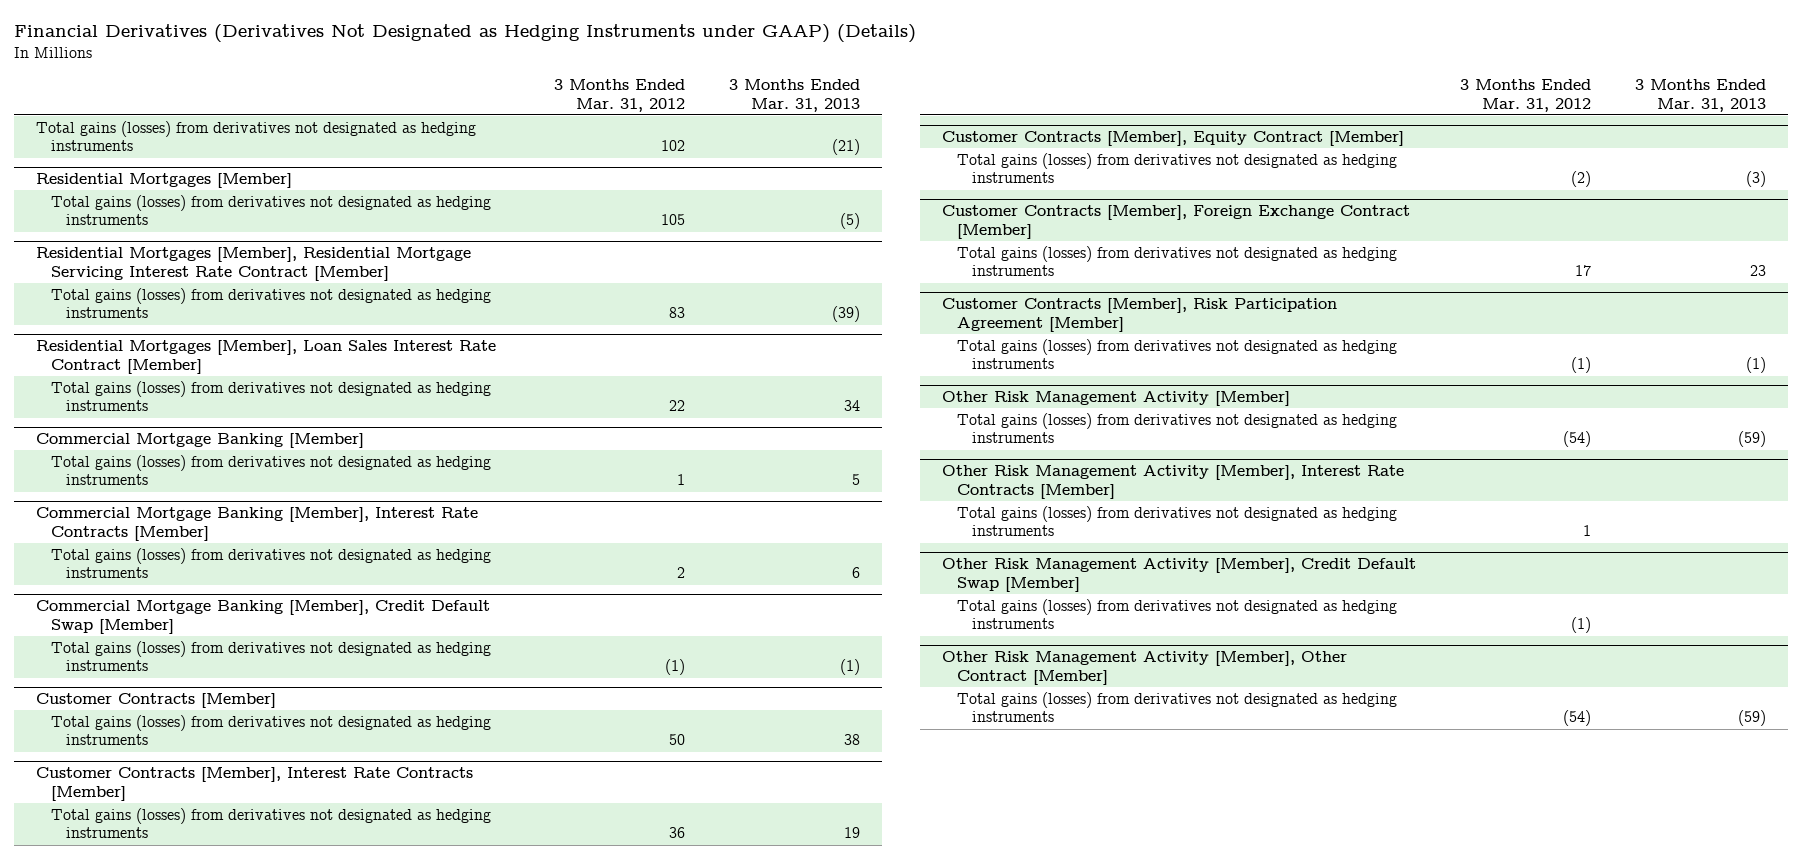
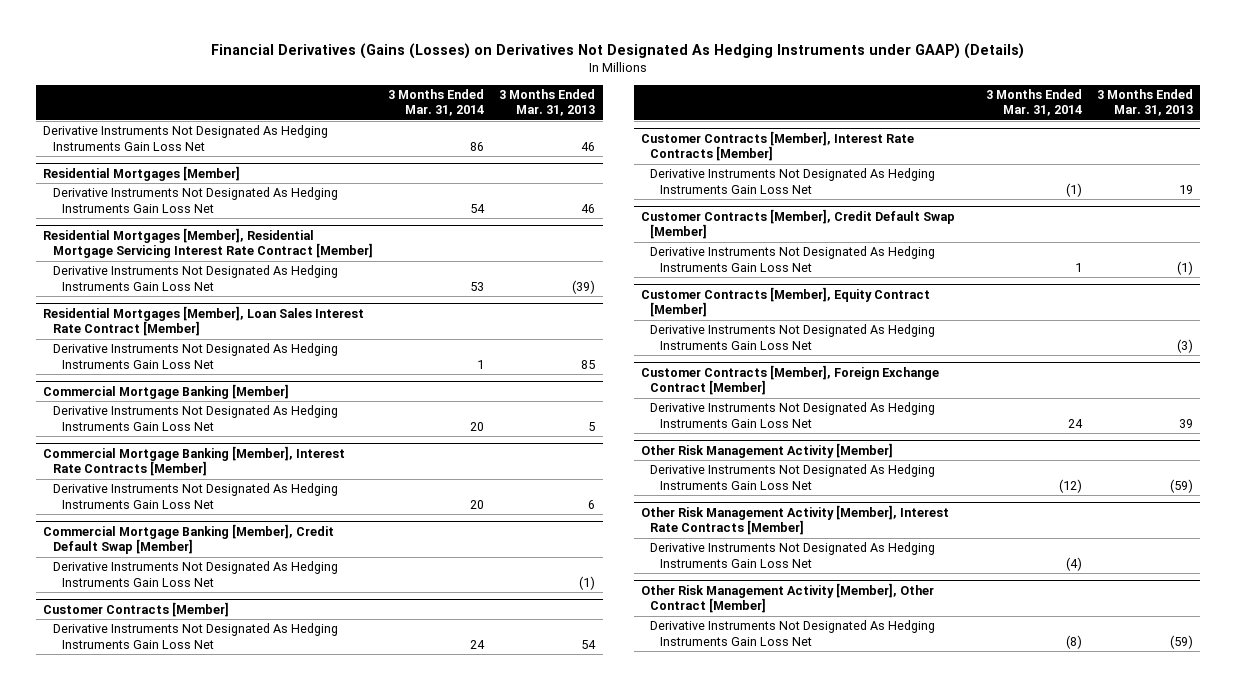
- Financial Derivatives (Derivatives Not Designated as Hedging Instruments under GAAP) (Details)
+ Financial Derivatives (Gains (Losses) on Derivatives Not Designated As Hedging Instruments under GAAP) (Details)
- | 3 Months Ended Mar. 31, 2012 | 3 Months Ended Mar. 31, 2013
+ | 3 Months Ended Mar. 31, 2014 | 3 Months Ended Mar. 31, 2013
- Total gains (losses) from derivatives not designated as hedging instruments | 102 | (21)
+ Derivative Instruments Not Designated As Hedging Instruments Gain Loss Net | 86 | 46
@ Residential Mortgages [Member]
- Total gains (losses) from derivatives not designated as hedging instruments | 105 | (5)
+ Derivative Instruments Not Designated As Hedging Instruments Gain Loss Net | 54 | 46
@ Residential Mortgages [Member], Residential Mortgage Servicing Interest Rate Contract [Member]
- Total gains (losses) from derivatives not designated as hedging instruments | 83 | (39)
+ Derivative Instruments Not Designated As Hedging Instruments Gain Loss Net | 53 | (39)
@ Residential Mortgages [Member], Loan Sales Interest Rate Contract [Member]
- Total gains (losses) from derivatives not designated as hedging instruments | 22 | 34
+ Derivative Instruments Not Designated As Hedging Instruments Gain Loss Net | 1 | 85
@ Commercial Mortgage Banking [Member]
- Total gains (losses) from derivatives not designated as hedging instruments | 1 | 5
+ Derivative Instruments Not Designated As Hedging Instruments Gain Loss Net | 20 | 5
@ Commercial Mortgage Banking [Member], Interest Rate Contracts [Member]
- Total gains (losses) from derivatives not designated as hedging instruments | 2 | 6
+ Derivative Instruments Not Designated As Hedging Instruments Gain Loss Net | 20 | 6
@ Commercial Mortgage Banking [Member], Credit Default Swap [Member]
- Total gains (losses) from derivatives not designated as hedging instruments | (1) | (1)
+ Derivative Instruments Not Designated As Hedging Instruments Gain Loss Net | | (1)
@ Customer Contracts [Member]
- Total gains (losses) from derivatives not designated as hedging instruments | 50 | 38
+ Derivative Instruments Not Designated As Hedging Instruments Gain Loss Net | 24 | 54
@ Customer Contracts [Member], Interest Rate Contracts [Member]
- Total gains (losses) from derivatives not designated as hedging instruments | 36 | 19
+ Derivative Instruments Not Designated As Hedging Instruments Gain Loss Net | (1) | 19
+ Customer Contracts [Member], Credit Default Swap [Member]
+ Derivative Instruments Not Designated As Hedging Instruments Gain Loss Net | 1 | (1)
@ Customer Contracts [Member], Equity Contract [Member]
- Total gains (losses) from derivatives not designated as hedging instruments | (2) | (3)
+ Derivative Instruments Not Designated As Hedging Instruments Gain Loss Net | | (3)
@ Customer Contracts [Member], Foreign Exchange Contract [Member]
- Total gains (losses) from derivatives not designated as hedging instruments | 17 | 23
- Customer Contracts [Member], Risk Participation Agreement [Member]
- Total gains (losses) from derivatives not designated as hedging instruments | (1) | (1)
@ Customer Contracts [Member], Foreign Exchange Contract [Member]
+ Derivative Instruments Not Designated As Hedging Instruments Gain Loss Net | 24 | 39
@ Other Risk Management Activity [Member]
- Total gains (losses) from derivatives not designated as hedging instruments | (54) | (59)
+ Derivative Instruments Not Designated As Hedging Instruments Gain Loss Net | (12) | (59)
@ Other Risk Management Activity [Member], Interest Rate Contracts [Member]
- Total gains (losses) from derivatives not designated as hedging instruments | 1 |
- Other Risk Management Activity [Member], Credit Default Swap [Member]
- Total gains (losses) from derivatives not designated as hedging instruments | (1) |
@ Other Risk Management Activity [Member], Interest Rate Contracts [Member]
+ Derivative Instruments Not Designated As Hedging Instruments Gain Loss Net | (4) |
@ Other Risk Management Activity [Member], Other Contract [Member]
- Total gains (losses) from derivatives not designated as hedging instruments | (54) | (59)
+ Derivative Instruments Not Designated As Hedging Instruments Gain Loss Net | (8) | (59)

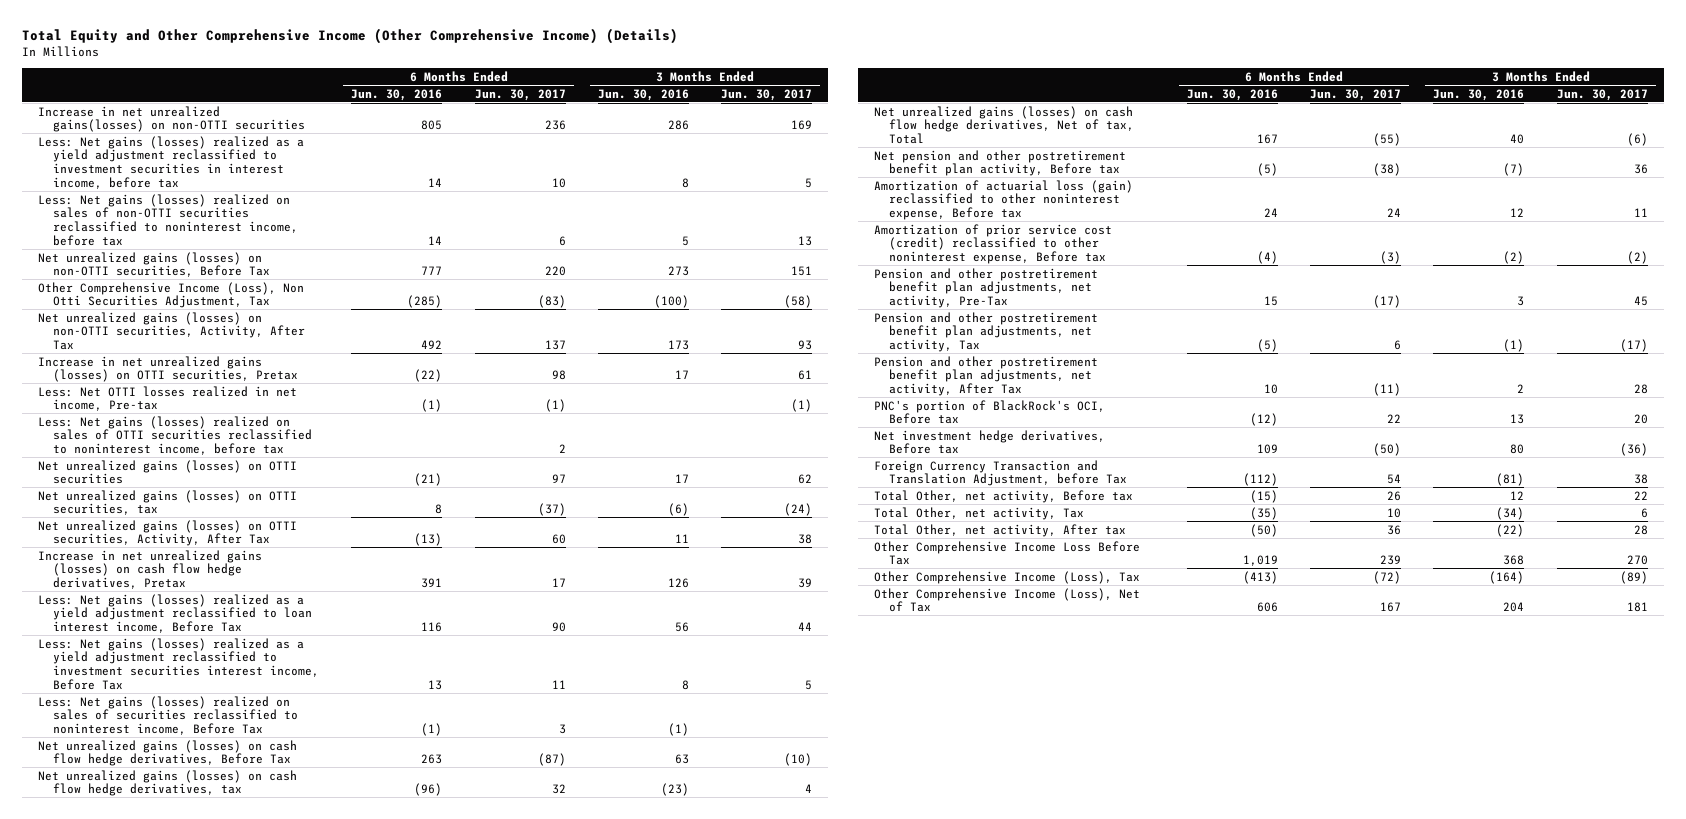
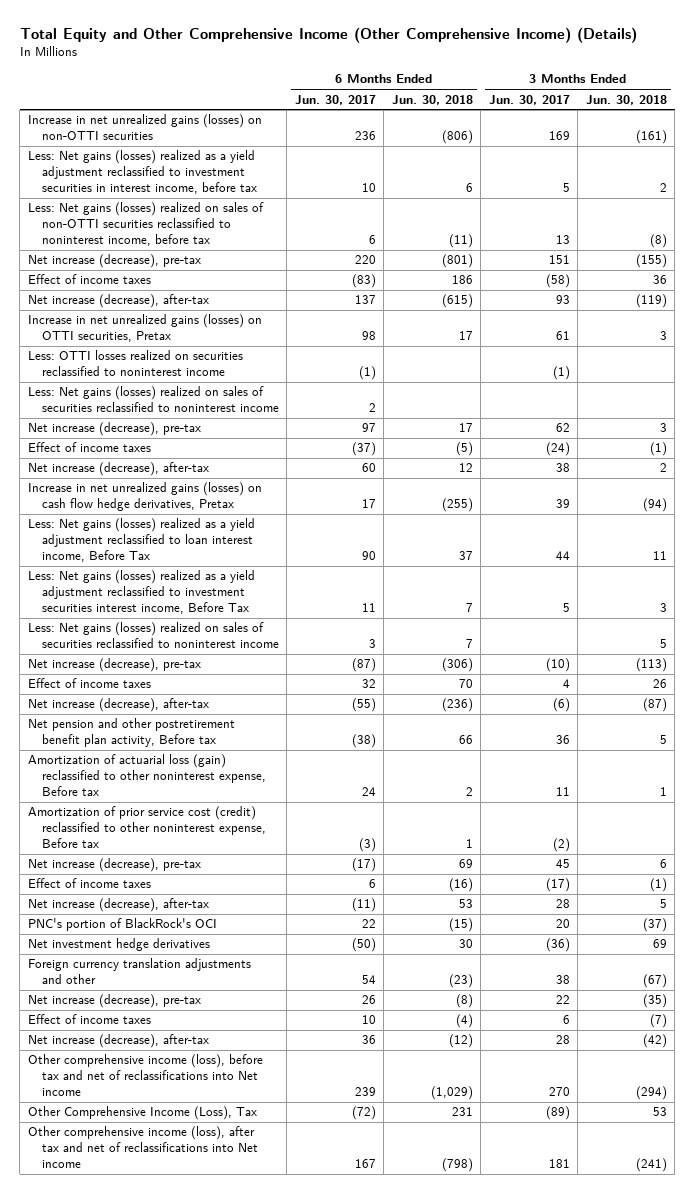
- | 6 Months Ended Jun. 30, 2016 | 6 Months Ended Jun. 30, 2017 | 3 Months Ended Jun. 30, 2016 | 3 Months Ended Jun. 30, 2017
+ | 6 Months Ended Jun. 30, 2017 | 6 Months Ended Jun. 30, 2018 | 3 Months Ended Jun. 30, 2017 | 3 Months Ended Jun. 30, 2018
- Increase in net unrealized gains(losses) on non-OTTI securities | 805 | 236 | 286 | 169
+ Increase in net unrealized gains (losses) on non-OTTI securities | 236 | (806) | 169 | (161)
- Net unrealized gains (losses) on non-OTTI securities, Before Tax | 777 | 220 | 273 | 151
- Other Comprehensive Income (Loss), Non Otti Securities Adjustment, Tax | (285) | (83) | (100) | (58)
- Net unrealized gains (losses) on non-OTTI securities, Activity, After Tax | 492 | 137 | 173 | 93
+ Net increase (decrease), pre-tax | 220 | (801) | 151 | (155)
+ Effect of income taxes | (83) | 186 | (58) | 36
+ Net increase (decrease), after-tax | 137 | (615) | 93 | (119)
- Less: Net OTTI losses realized in net income, Pre-tax | (1) | (1) | | (1)
- Less: Net gains (losses) realized on sales of OTTI securities reclassified to noninterest income, before tax | | 2 | |
- Net unrealized gains (losses) on OTTI securities | (21) | 97 | 17 | 62
- Net unrealized gains (losses) on OTTI securities, tax | 8 | (37) | (6) | (24)
- Net unrealized gains (losses) on OTTI securities, Activity, After Tax | (13) | 60 | 11 | 38
+ Less: OTTI losses realized on securities reclassified to noninterest income | (1) | | (1) |
+ Less: Net gains (losses) realized on sales of securities reclassified to noninterest income | 2 | | |
+ Net increase (decrease), pre-tax | 97 | 17 | 62 | 3
+ Effect of income taxes | (37) | (5) | (24) | (1)
+ Net increase (decrease), after-tax | 60 | 12 | 38 | 2
- Less: Net gains (losses) realized on sales of securities reclassified to noninterest income, Before Tax | (1) | 3 | (1) |
- Net unrealized gains (losses) on cash flow hedge derivatives, Before Tax | 263 | (87) | 63 | (10)
- Net unrealized gains (losses) on cash flow hedge derivatives, tax | (96) | 32 | (23) | 4
- Net unrealized gains (losses) on cash flow hedge derivatives, Net of tax, Total | 167 | (55) | 40 | (6)
+ Less: Net gains (losses) realized on sales of securities reclassified to noninterest income | 3 | 7 | | 5
+ Net increase (decrease), pre-tax | (87) | (306) | (10) | (113)
+ Effect of income taxes | 32 | 70 | 4 | 26
+ Net increase (decrease), after-tax | (55) | (236) | (6) | (87)
- Pension and other postretirement benefit plan adjustments, net activity, Pre-Tax | 15 | (17) | 3 | 45
- Pension and other postretirement benefit plan adjustments, net activity, Tax | (5) | 6 | (1) | (17)
- Pension and other postretirement benefit plan adjustments, net activity, After Tax | 10 | (11) | 2 | 28
- PNC's portion of BlackRock's OCI, Before tax | (12) | 22 | 13 | 20
- Net investment hedge derivatives, Before tax | 109 | (50) | 80 | (36)
- Foreign Currency Transaction and Translation Adjustment, before Tax | (112) | 54 | (81) | 38
- Total Other, net activity, Before tax | (15) | 26 | 12 | 22
- Total Other, net activity, Tax | (35) | 10 | (34) | 6
- Total Other, net activity, After tax | (50) | 36 | (22) | 28
- Other Comprehensive Income Loss Before Tax | 1,019 | 239 | 368 | 270
+ Net increase (decrease), pre-tax | (17) | 69 | 45 | 6
+ Effect of income taxes | 6 | (16) | (17) | (1)
+ Net increase (decrease), after-tax | (11) | 53 | 28 | 5
+ PNC's portion of BlackRock's OCI | 22 | (15) | 20 | (37)
+ Net investment hedge derivatives | (50) | 30 | (36) | 69
+ Foreign currency translation adjustments and other | 54 | (23) | 38 | (67)
+ Net increase (decrease), pre-tax | 26 | (8) | 22 | (35)
+ Effect of income taxes | 10 | (4) | 6 | (7)
+ Net increase (decrease), after-tax | 36 | (12) | 28 | (42)
+ Other comprehensive income (loss), before tax and net of reclassifications into Net income | 239 | (1,029) | 270 | (294)
- Other Comprehensive Income (Loss), Net of Tax | 606 | 167 | 204 | 181
+ Other comprehensive income (loss), after tax and net of reclassifications into Net income | 167 | (798) | 181 | (241)

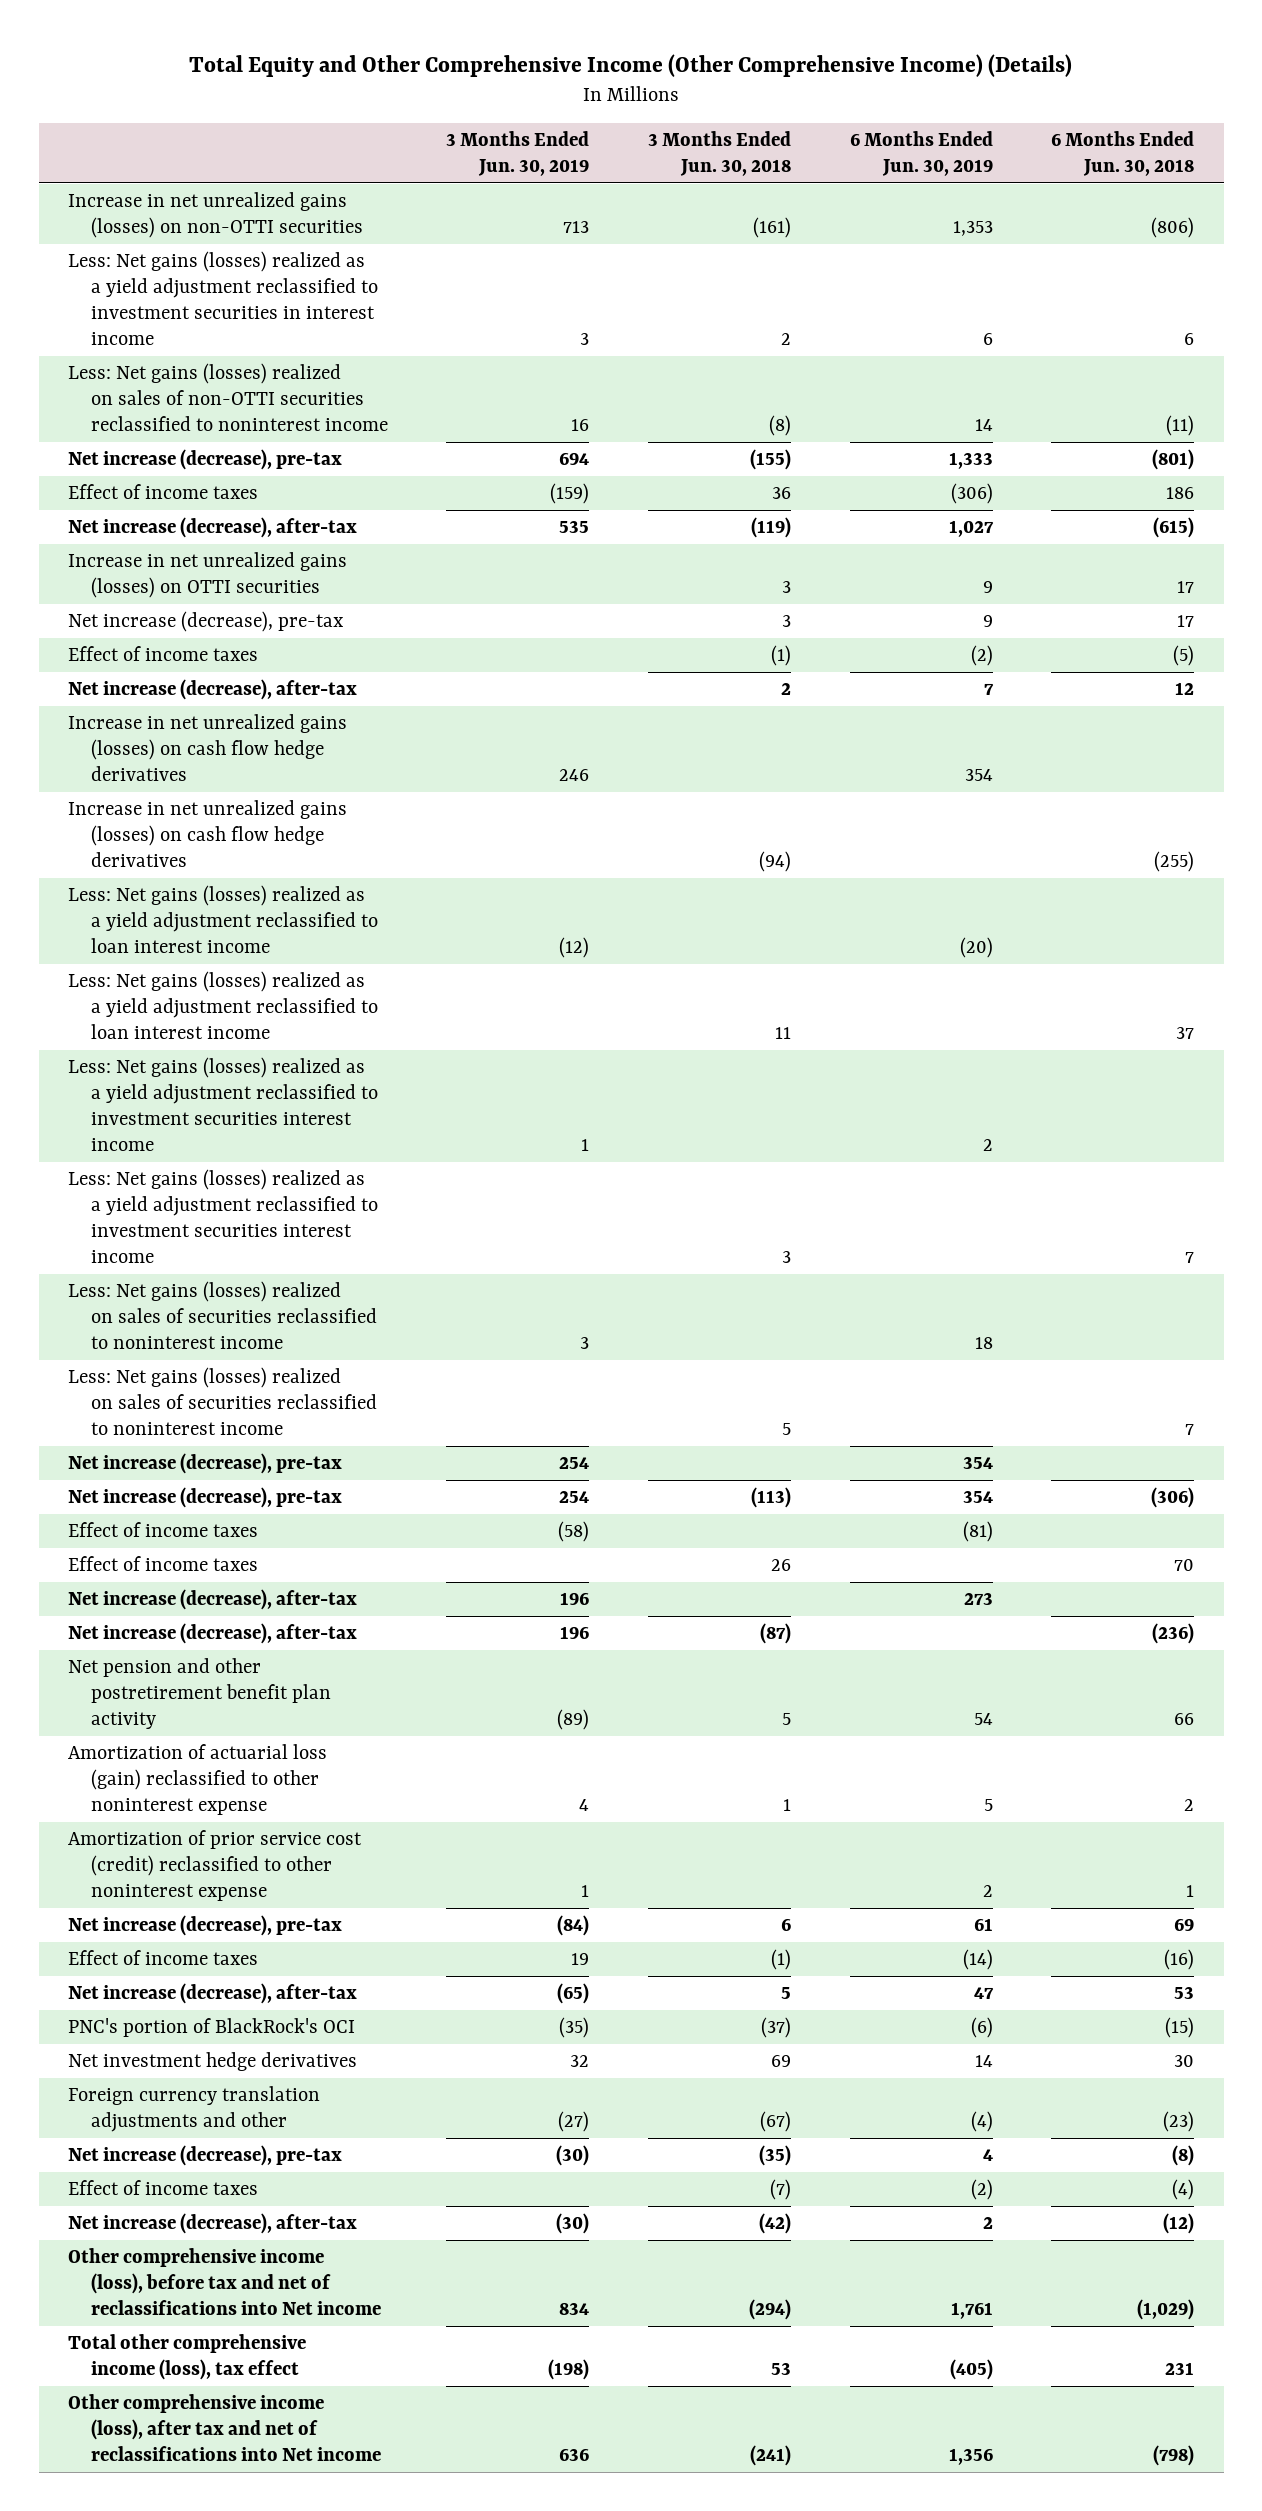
- | 6 Months Ended Jun. 30, 2017 | 6 Months Ended Jun. 30, 2018 | 3 Months Ended Jun. 30, 2017 | 3 Months Ended Jun. 30, 2018
+ | 3 Months Ended Jun. 30, 2019 | 3 Months Ended Jun. 30, 2018 | 6 Months Ended Jun. 30, 2019 | 6 Months Ended Jun. 30, 2018
- Less: Net gains (losses) realized as a yield adjustment reclassified to investment securities in interest income, before tax | 10 | 6 | 5 | 2
- Less: Net gains (losses) realized on sales of non-OTTI securities reclassified to noninterest income, before tax | 6 | (11) | 13 | (8)
+ Less: Net gains (losses) realized as a yield adjustment reclassified to investment securities in interest income | 3 | 2 | 6 | 6
+ Less: Net gains (losses) realized on sales of non-OTTI securities reclassified to noninterest income | 16 | (8) | 14 | (11)
- Increase in net unrealized gains (losses) on OTTI securities, Pretax | 98 | 17 | 61 | 3
- Less: OTTI losses realized on securities reclassified to noninterest income | (1) | | (1) |
+ Increase in net unrealized gains (losses) on OTTI securities | | 3 | 9 | 17
- Increase in net unrealized gains (losses) on cash flow hedge derivatives, Pretax | 17 | (255) | 39 | (94)
- Less: Net gains (losses) realized as a yield adjustment reclassified to loan interest income, Before Tax | 90 | 37 | 44 | 11
- Less: Net gains (losses) realized as a yield adjustment reclassified to investment securities interest income, Before Tax | 11 | 7 | 5 | 3
+ Increase in net unrealized gains (losses) on cash flow hedge derivatives | 246 | | 354 |
+ Increase in net unrealized gains (losses) on cash flow hedge derivatives | | (94) | | (255)
+ Less: Net gains (losses) realized as a yield adjustment reclassified to loan interest income | (12) | | (20) |
+ Less: Net gains (losses) realized as a yield adjustment reclassified to loan interest income | | 11 | | 37
+ Less: Net gains (losses) realized as a yield adjustment reclassified to investment securities interest income | 1 | | 2 |
+ Less: Net gains (losses) realized as a yield adjustment reclassified to investment securities interest income | | 3 | | 7
moved down: Less: Net gains (losses) realized on sales of securities reclassified to noninterest income | 3 | | 18 |
+ Net increase (decrease), pre-tax | 254 | | 354 |
+ Effect of income taxes | (58) | | (81) |
+ Net increase (decrease), after-tax | 196 | | 273 |
- Net pension and other postretirement benefit plan activity, Before tax | (38) | 66 | 36 | 5
- Amortization of actuarial loss (gain) reclassified to other noninterest expense, Before tax | 24 | 2 | 11 | 1
- Amortization of prior service cost (credit) reclassified to other noninterest expense, Before tax | (3) | 1 | (2) |
+ Net pension and other postretirement benefit plan activity | (89) | 5 | 54 | 66
+ Amortization of actuarial loss (gain) reclassified to other noninterest expense | 4 | 1 | 5 | 2
+ Amortization of prior service cost (credit) reclassified to other noninterest expense | 1 | | 2 | 1
- Other Comprehensive Income (Loss), Tax | (72) | 231 | (89) | 53
+ Total other comprehensive income (loss), tax effect | (198) | 53 | (405) | 231

